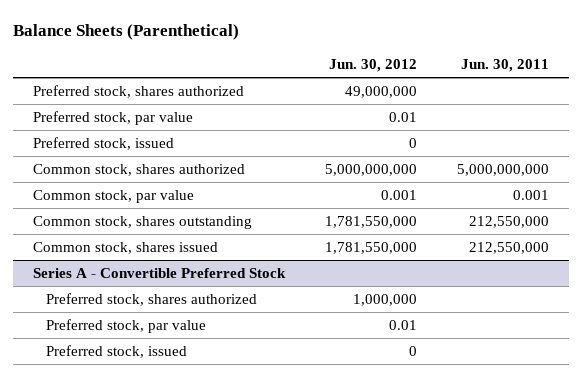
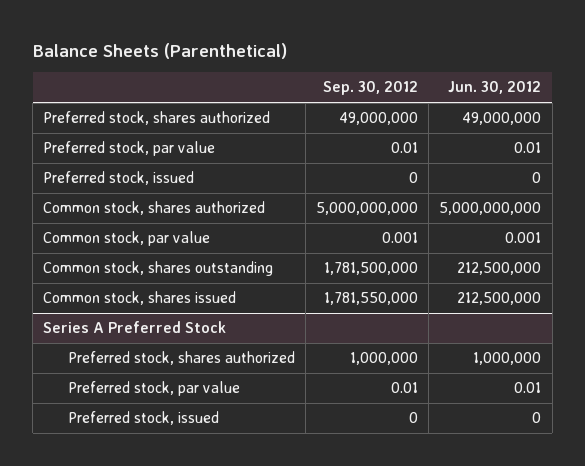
- | Jun. 30, 2012 | Jun. 30, 2011
+ | Sep. 30, 2012 | Jun. 30, 2012
- Common stock, shares outstanding | 1,781,550,000 | 212,550,000
- Common stock, shares issued | 1,781,550,000 | 212,550,000
- Series A - Convertible Preferred Stock
+ Common stock, shares outstanding | 1,781,500,000 | 212,500,000
+ Common stock, shares issued | 1,781,550,000 | 212,500,000
+ Series A Preferred Stock

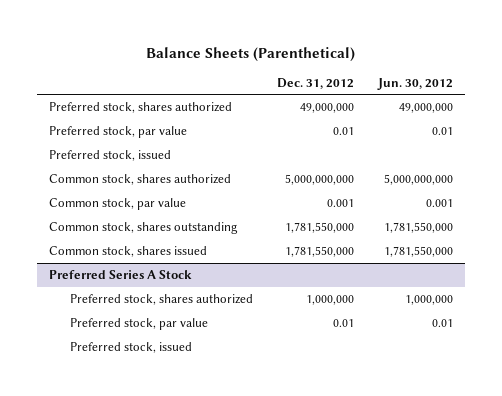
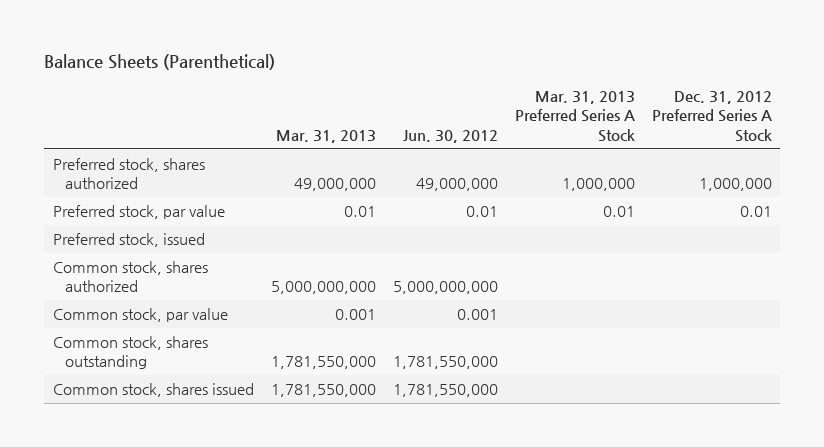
- | Dec. 31, 2012 | Jun. 30, 2012
+ | Mar. 31, 2013 | Jun. 30, 2012 | Mar. 31, 2013 Preferred Series A Stock | Dec. 31, 2012 Preferred Series A Stock
- Preferred Series A Stock
- Preferred stock, shares authorized | 1,000,000 | 1,000,000
- Preferred stock, par value | 0.01 | 0.01
- Preferred stock, issued

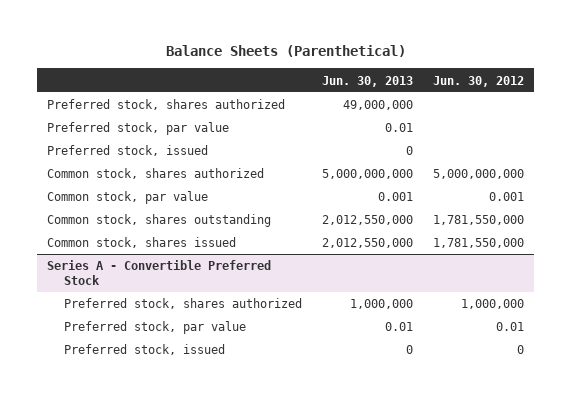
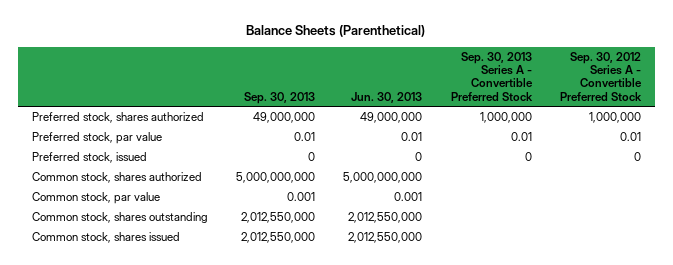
- | Jun. 30, 2013 | Jun. 30, 2012
+ | Sep. 30, 2013 | Jun. 30, 2013 | Sep. 30, 2013 Series A - Convertible Preferred Stock | Sep. 30, 2012 Series A - Convertible Preferred Stock
- Series A - Convertible Preferred Stock
- Preferred stock, shares authorized | 1,000,000 | 1,000,000
- Preferred stock, par value | 0.01 | 0.01
- Preferred stock, issued | 0 | 0

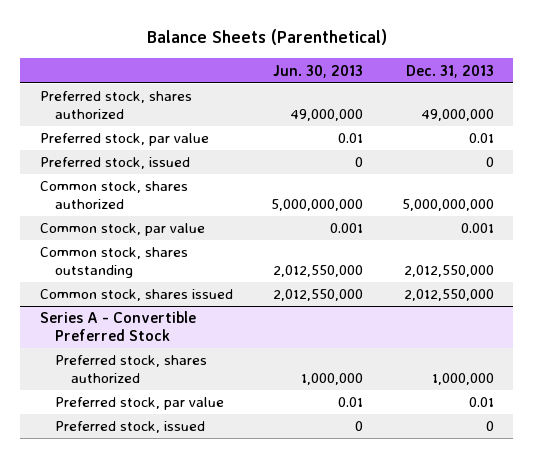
- | Sep. 30, 2013 | Jun. 30, 2013 | Sep. 30, 2013 Series A - Convertible Preferred Stock | Sep. 30, 2012 Series A - Convertible Preferred Stock
+ | Jun. 30, 2013 | Dec. 31, 2013
+ Series A - Convertible Preferred Stock
+ Preferred stock, shares authorized | 1,000,000 | 1,000,000
+ Preferred stock, par value | 0.01 | 0.01
+ Preferred stock, issued | 0 | 0

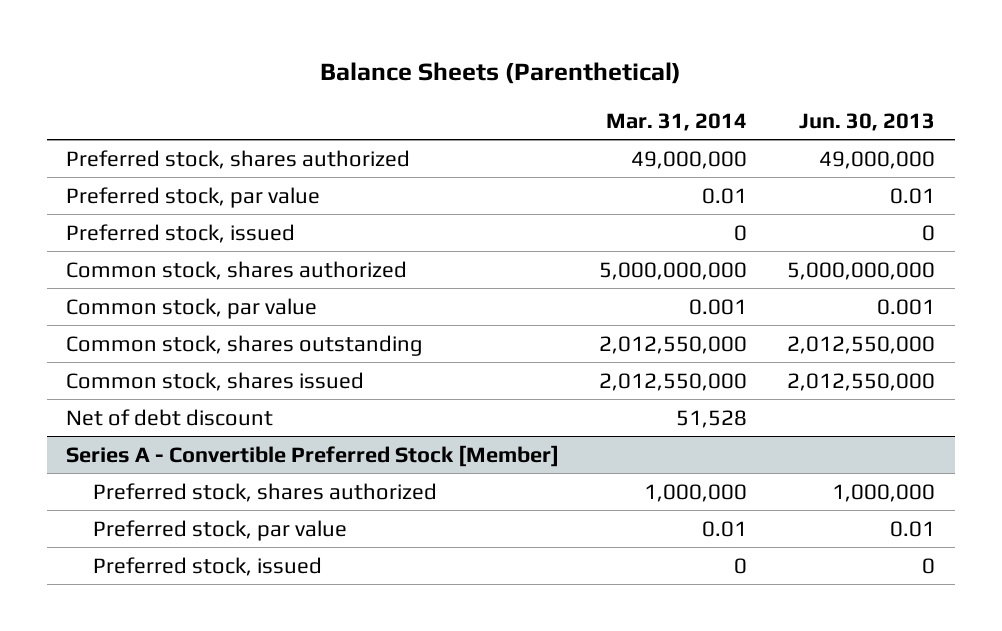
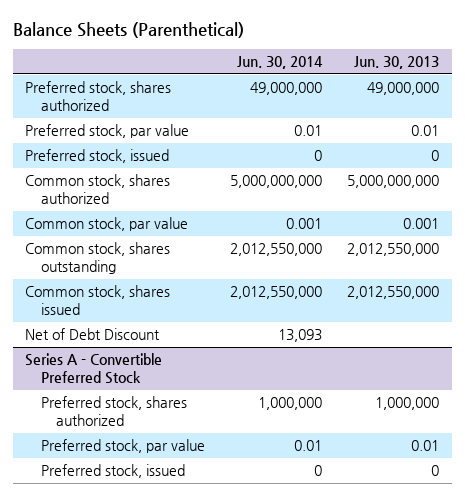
- | Mar. 31, 2014 | Jun. 30, 2013
+ | Jun. 30, 2014 | Jun. 30, 2013
- Net of debt discount | 51,528 |
- Series A - Convertible Preferred Stock [Member]
+ Net of Debt Discount | 13,093 |
+ Series A - Convertible Preferred Stock

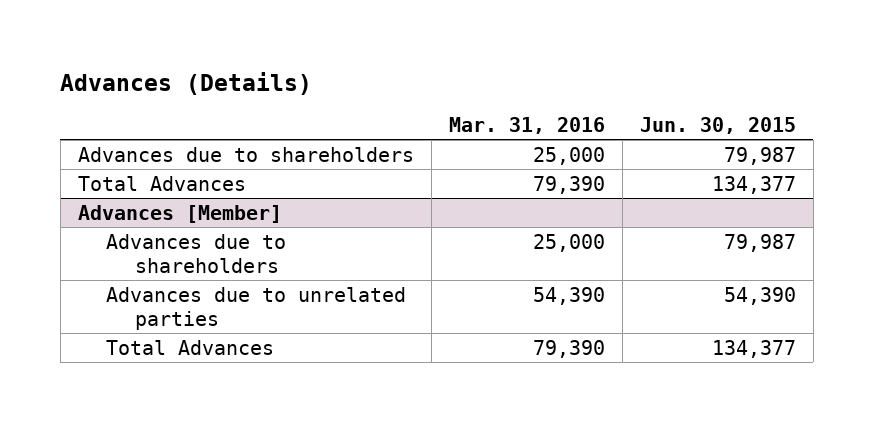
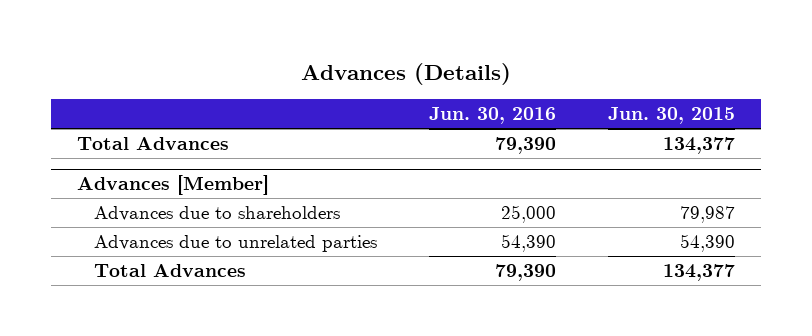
- | Mar. 31, 2016 | Jun. 30, 2015
+ | Jun. 30, 2016 | Jun. 30, 2015
- Advances due to shareholders | 25,000 | 79,987

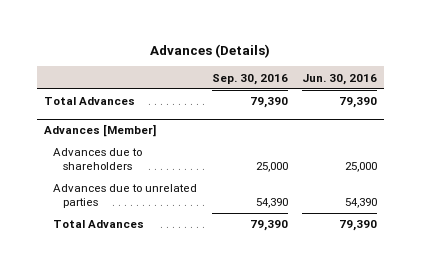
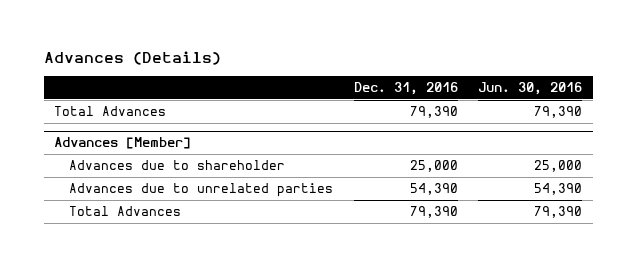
- | Sep. 30, 2016 | Jun. 30, 2016
+ | Dec. 31, 2016 | Jun. 30, 2016
@ Advances [Member]
- Advances due to shareholders | 25,000 | 25,000
+ Advances due to shareholder | 25,000 | 25,000

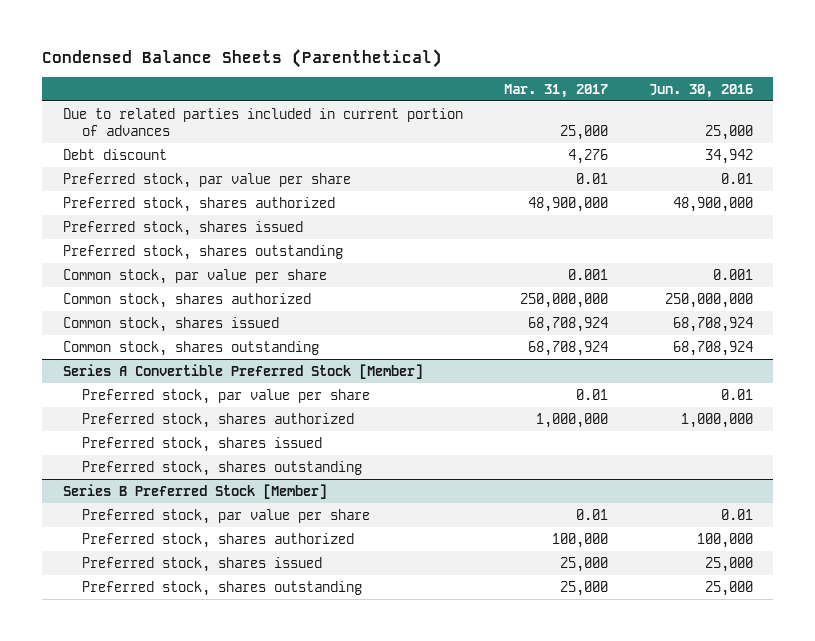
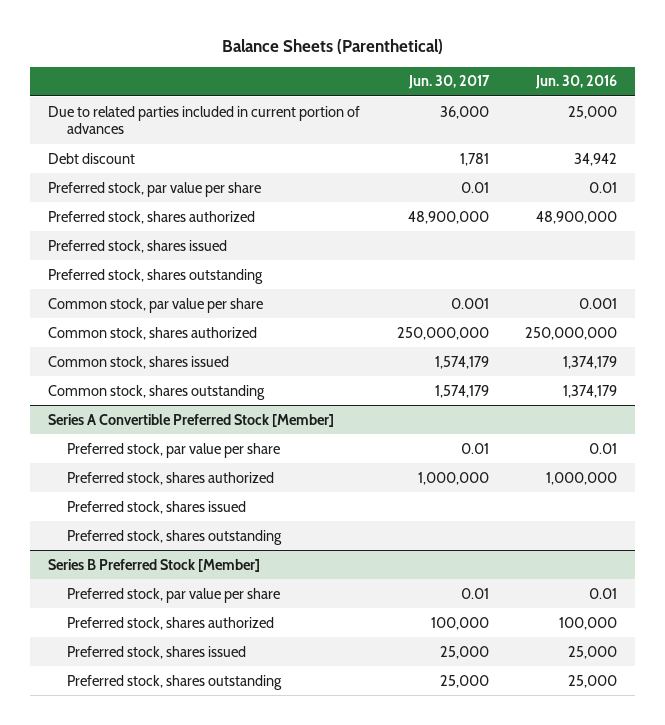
- Condensed Balance Sheets (Parenthetical)
+ Balance Sheets (Parenthetical)
- | Mar. 31, 2017 | Jun. 30, 2016
+ | Jun. 30, 2017 | Jun. 30, 2016
- Common stock, shares issued | 68,708,924 | 68,708,924
- Common stock, shares outstanding | 68,708,924 | 68,708,924
+ Common stock, shares issued | 1,574,179 | 1,374,179
+ Common stock, shares outstanding | 1,574,179 | 1,374,179

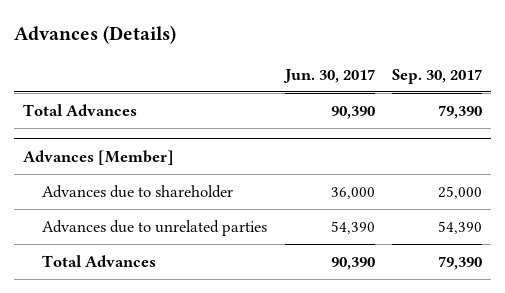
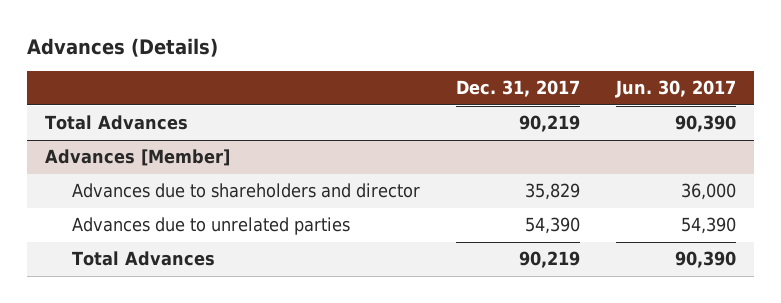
- | Jun. 30, 2017 | Sep. 30, 2017
+ | Dec. 31, 2017 | Jun. 30, 2017
@ Advances [Member]
- Advances due to shareholder | 36,000 | 25,000
+ Advances due to shareholders and director | 35,829 | 36,000

